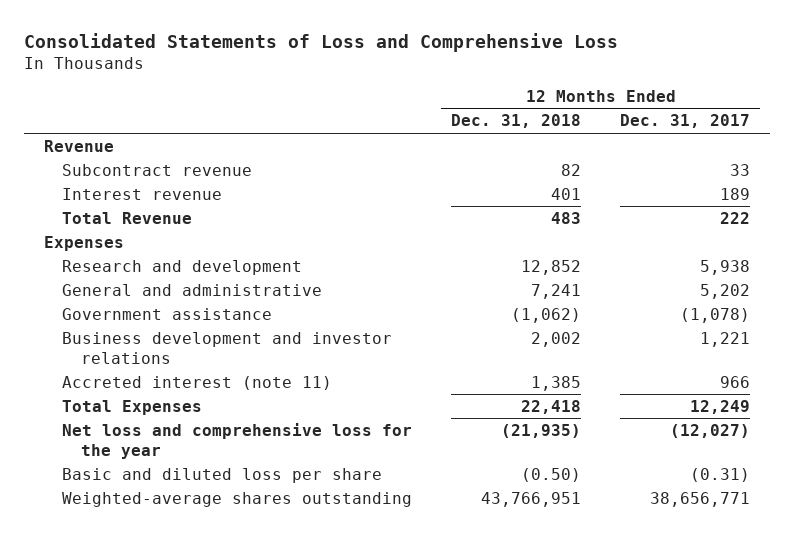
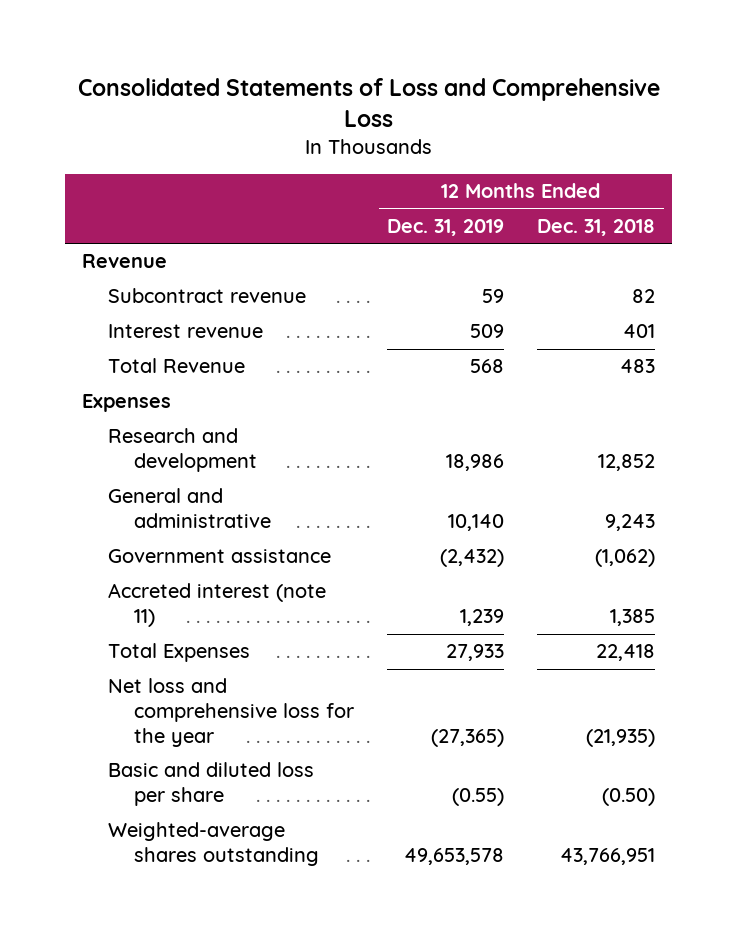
- | 12 Months Ended Dec. 31, 2018 | 12 Months Ended Dec. 31, 2017
+ | 12 Months Ended Dec. 31, 2019 | 12 Months Ended Dec. 31, 2018
- General and administrative | 7,241 | 5,202
+ General and administrative | 10,140 | 9,243
- Business development and investor relations | 2,002 | 1,221

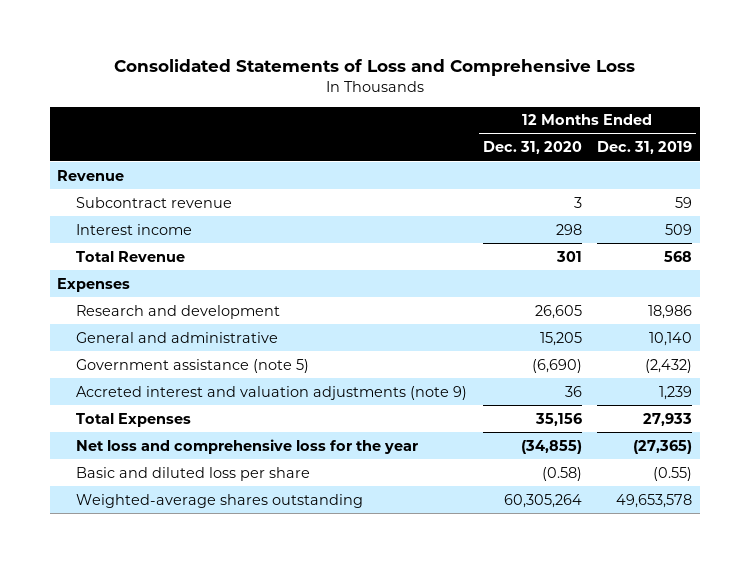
- | 12 Months Ended Dec. 31, 2019 | 12 Months Ended Dec. 31, 2018
+ | 12 Months Ended Dec. 31, 2020 | 12 Months Ended Dec. 31, 2019
- Interest revenue | 509 | 401
+ Interest income | 298 | 509
- Government assistance | (2,432) | (1,062)
- Accreted interest (note 11) | 1,239 | 1,385
+ Government assistance (note 5) | (6,690) | (2,432)
+ Accreted interest and valuation adjustments (note 9) | 36 | 1,239

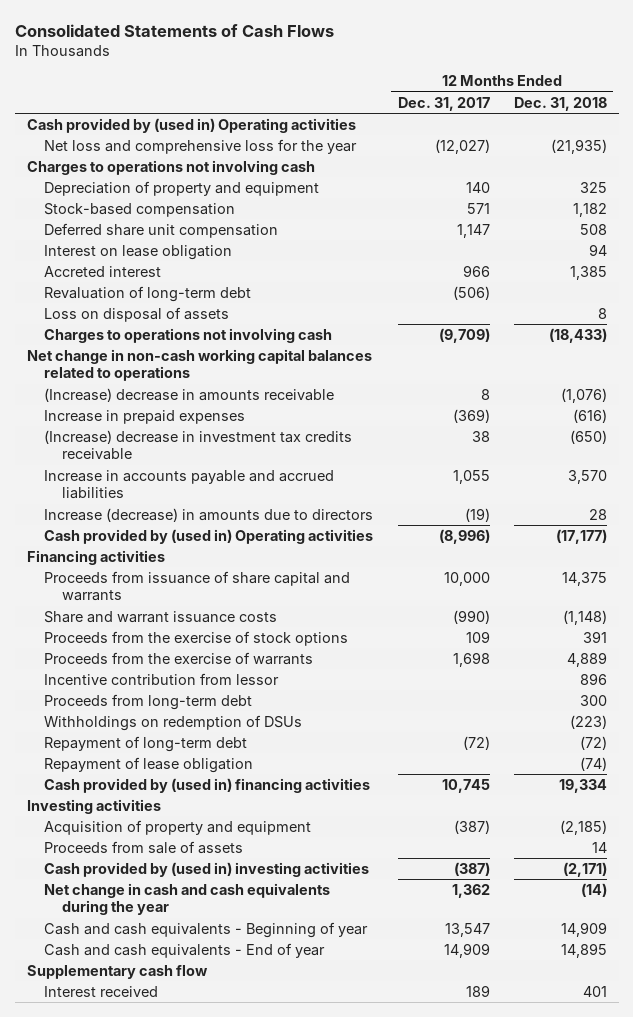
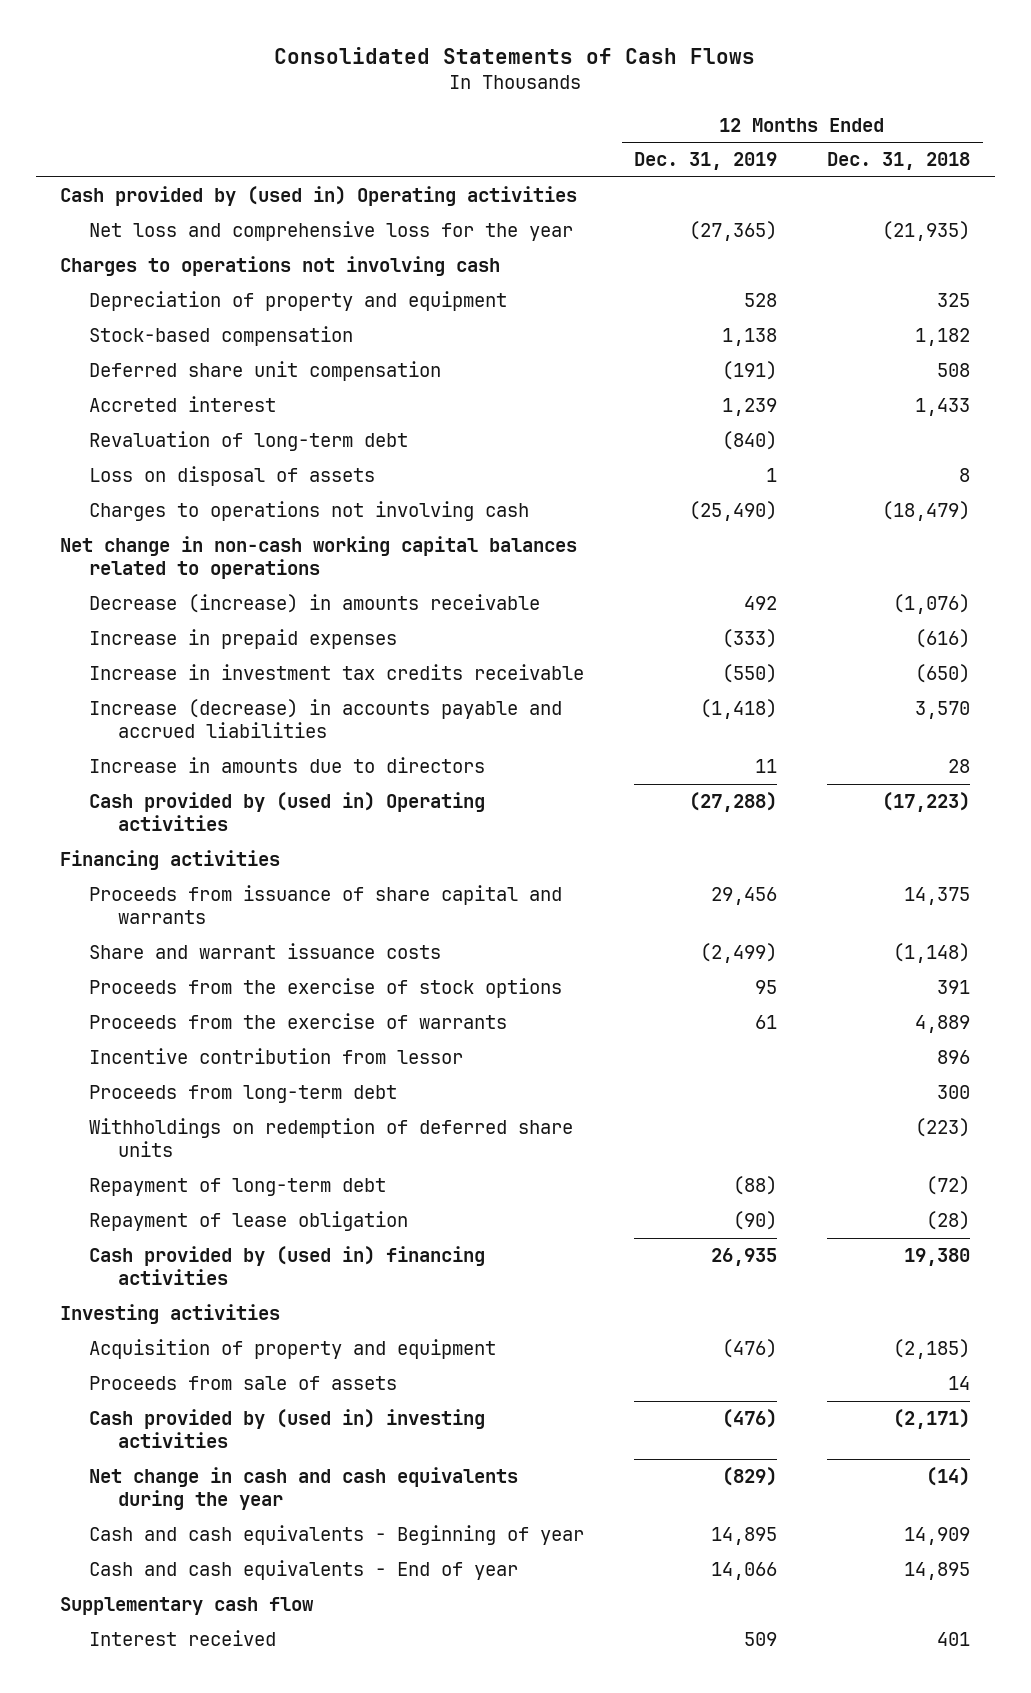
- | 12 Months Ended Dec. 31, 2017 | 12 Months Ended Dec. 31, 2018
+ | 12 Months Ended Dec. 31, 2019 | 12 Months Ended Dec. 31, 2018
- Interest on lease obligation | | 94
- Accreted interest | 966 | 1,385
+ Accreted interest | 1,239 | 1,433
- Charges to operations not involving cash | (9,709) | (18,433)
+ Charges to operations not involving cash | (25,490) | (18,479)
- (Increase) decrease in amounts receivable | 8 | (1,076)
+ Decrease (increase) in amounts receivable | 492 | (1,076)
- (Increase) decrease in investment tax credits receivable | 38 | (650)
- Increase in accounts payable and accrued liabilities | 1,055 | 3,570
- Increase (decrease) in amounts due to directors | (19) | 28
- Cash provided by (used in) Operating activities | (8,996) | (17,177)
+ Increase in investment tax credits receivable | (550) | (650)
+ Increase (decrease) in accounts payable and accrued liabilities | (1,418) | 3,570
+ Increase in amounts due to directors | 11 | 28
+ Cash provided by (used in) Operating activities | (27,288) | (17,223)
- Withholdings on redemption of DSUs | | (223)
+ Withholdings on redemption of deferred share units | | (223)
- Repayment of lease obligation | | (74)
- Cash provided by (used in) financing activities | 10,745 | 19,334
+ Repayment of lease obligation | (90) | (28)
+ Cash provided by (used in) financing activities | 26,935 | 19,380

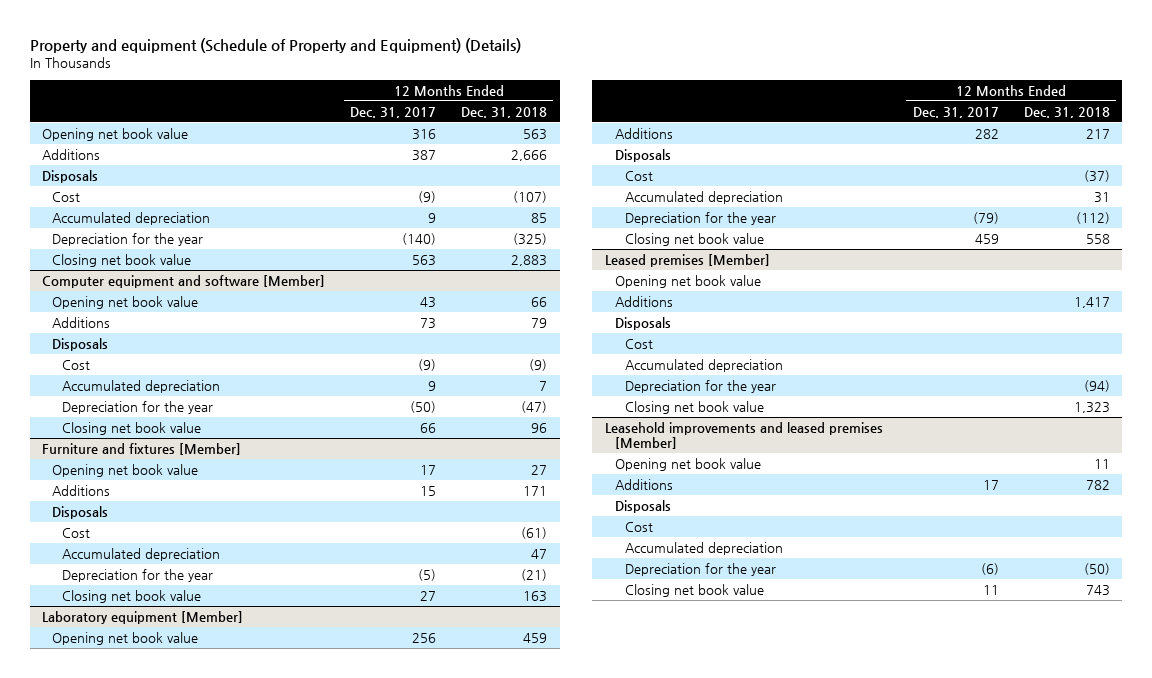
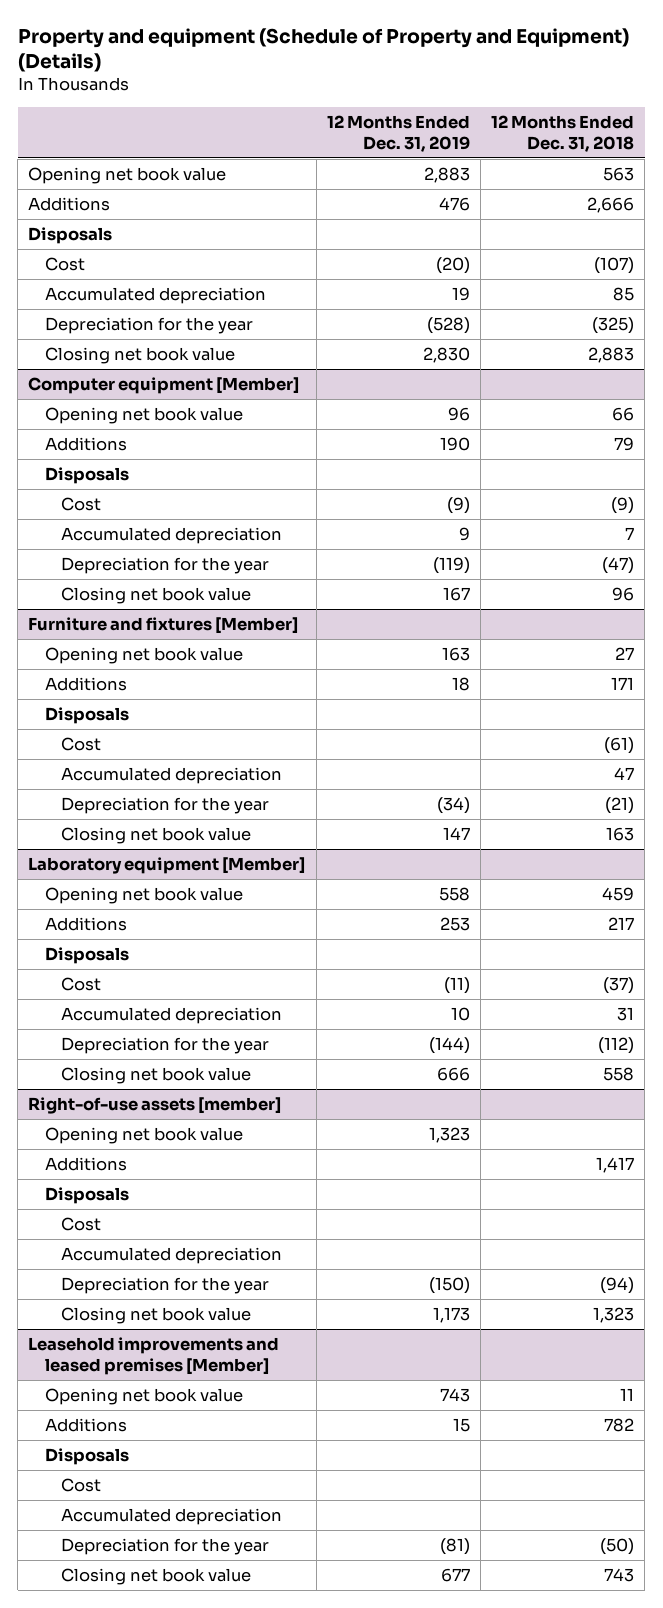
- | 12 Months Ended Dec. 31, 2017 | 12 Months Ended Dec. 31, 2018
+ | 12 Months Ended Dec. 31, 2019 | 12 Months Ended Dec. 31, 2018
- Computer equipment and software [Member]
+ Computer equipment [Member]
- Leased premises [Member]
+ Right-of-use assets [member]

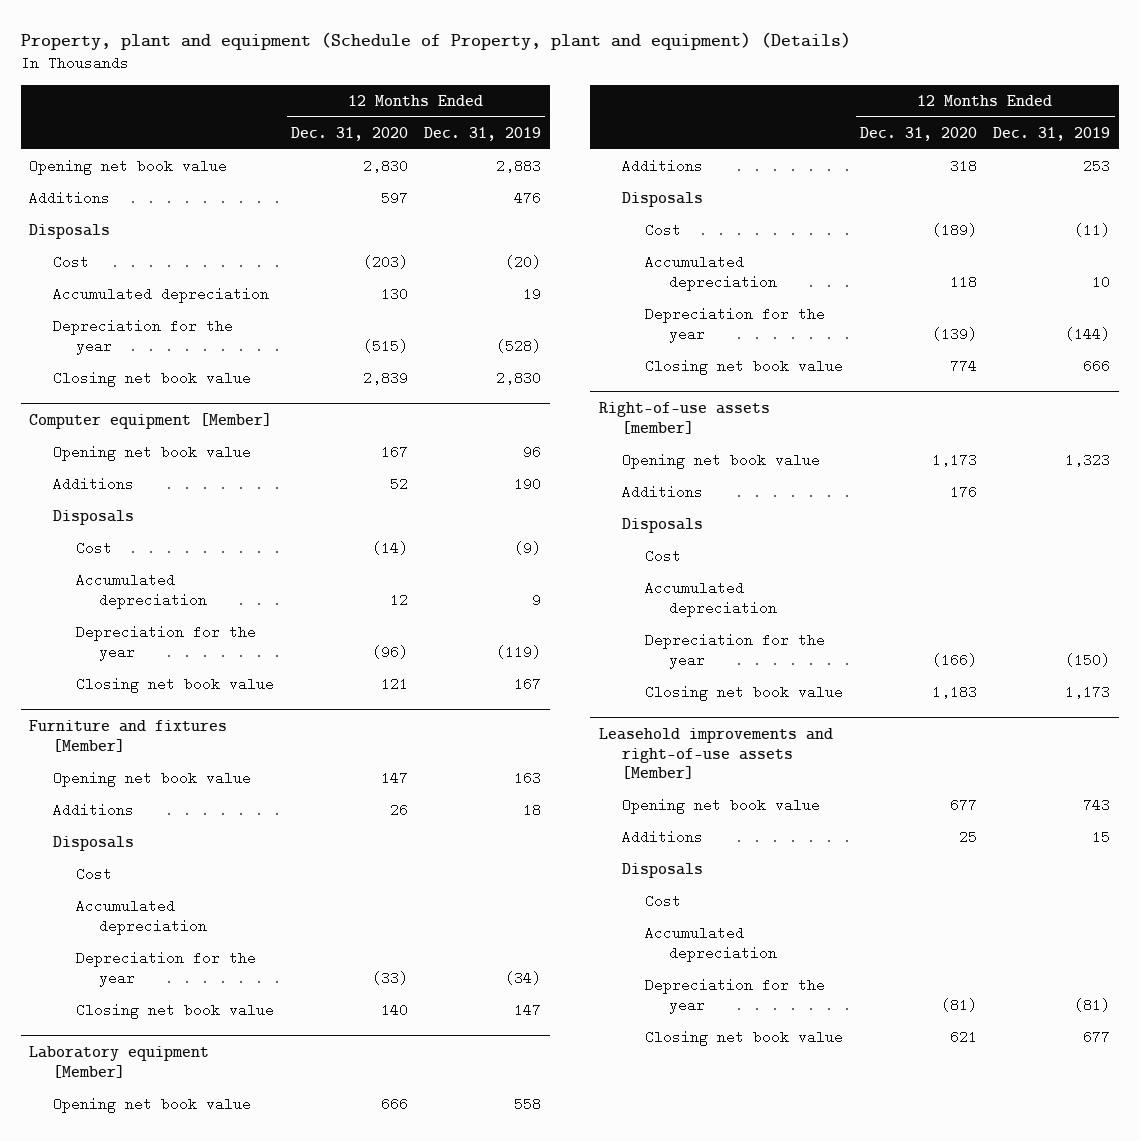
- Property and equipment (Schedule of Property and Equipment) (Details)
+ Property, plant and equipment (Schedule of Property, plant and equipment) (Details)
- | 12 Months Ended Dec. 31, 2019 | 12 Months Ended Dec. 31, 2018
+ | 12 Months Ended Dec. 31, 2020 | 12 Months Ended Dec. 31, 2019
- Leasehold improvements and leased premises [Member]
+ Leasehold improvements and right-of-use assets [Member]

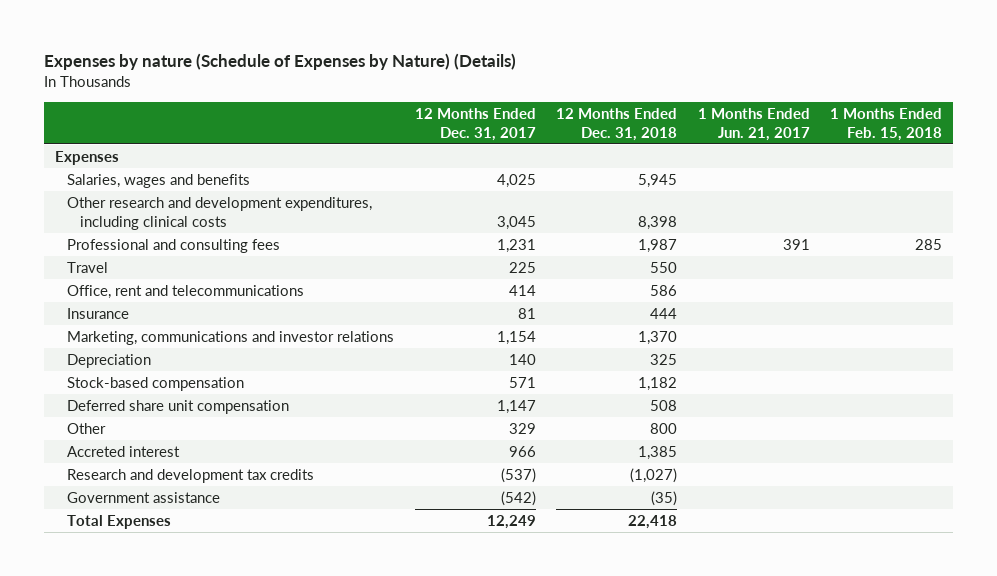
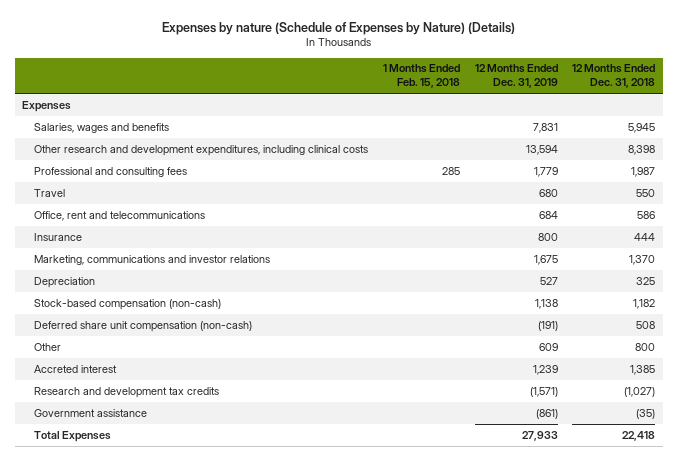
- | 12 Months Ended Dec. 31, 2017 | 12 Months Ended Dec. 31, 2018 | 1 Months Ended Jun. 21, 2017 | 1 Months Ended Feb. 15, 2018
+ | 1 Months Ended Feb. 15, 2018 | 12 Months Ended Dec. 31, 2019 | 12 Months Ended Dec. 31, 2018
- Stock-based compensation | 571 | 1,182 | |
- Deferred share unit compensation | 1,147 | 508 | |
+ Stock-based compensation (non-cash) | | 1,138 | 1,182
+ Deferred share unit compensation (non-cash) | | (191) | 508

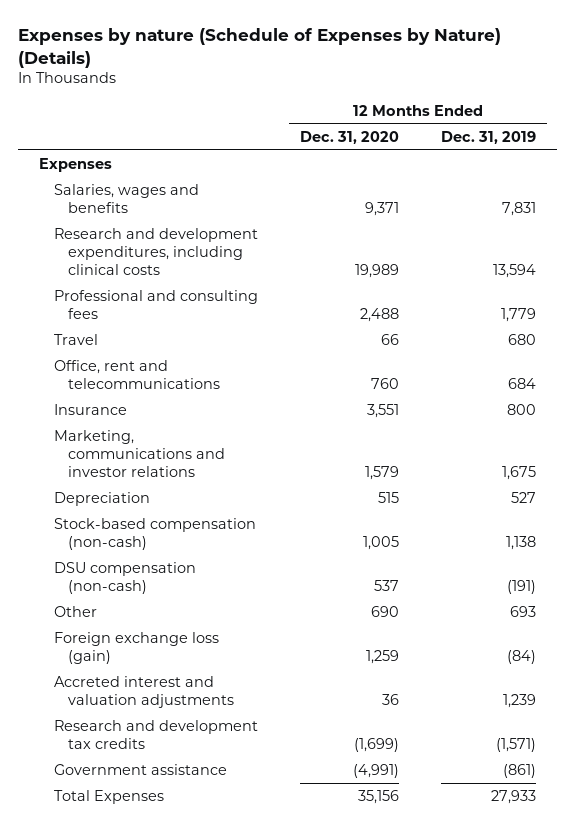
- | 1 Months Ended Feb. 15, 2018 | 12 Months Ended Dec. 31, 2019 | 12 Months Ended Dec. 31, 2018
+ | 12 Months Ended Dec. 31, 2020 | 12 Months Ended Dec. 31, 2019
- Other research and development expenditures, including clinical costs | | 13,594 | 8,398
+ Research and development expenditures, including clinical costs | 19,989 | 13,594
- Deferred share unit compensation (non-cash) | | (191) | 508
- Other | | 609 | 800
- Accreted interest | | 1,239 | 1,385
+ DSU compensation (non-cash) | 537 | (191)
+ Other | 690 | 693
+ Foreign exchange loss (gain) | 1,259 | (84)
+ Accreted interest and valuation adjustments | 36 | 1,239

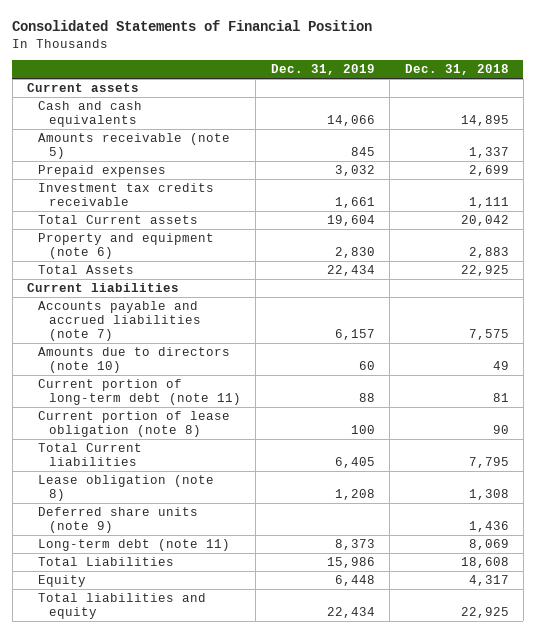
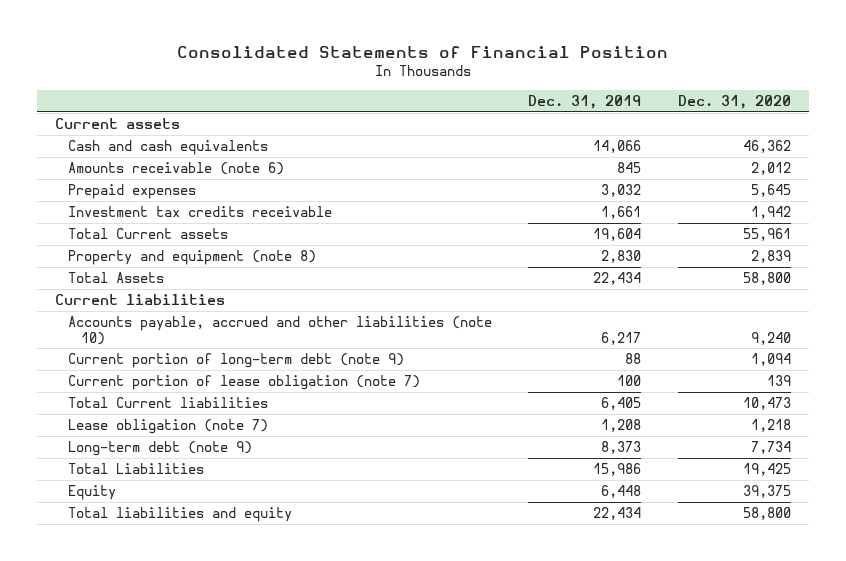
- | Dec. 31, 2019 | Dec. 31, 2018
+ | Dec. 31, 2019 | Dec. 31, 2020
- Amounts receivable (note 5) | 845 | 1,337
+ Amounts receivable (note 6) | 845 | 2,012
- Property and equipment (note 6) | 2,830 | 2,883
+ Property and equipment (note 8) | 2,830 | 2,839
- Accounts payable and accrued liabilities (note 7) | 6,157 | 7,575
- Amounts due to directors (note 10) | 60 | 49
- Current portion of long-term debt (note 11) | 88 | 81
- Current portion of lease obligation (note 8) | 100 | 90
+ Accounts payable, accrued and other liabilities (note 10) | 6,217 | 9,240
+ Current portion of long-term debt (note 9) | 88 | 1,094
+ Current portion of lease obligation (note 7) | 100 | 139
- Lease obligation (note 8) | 1,208 | 1,308
- Deferred share units (note 9) | | 1,436
- Long-term debt (note 11) | 8,373 | 8,069
+ Lease obligation (note 7) | 1,208 | 1,218
+ Long-term debt (note 9) | 8,373 | 7,734

